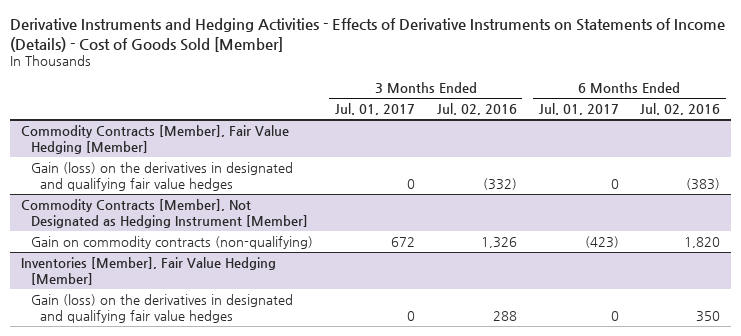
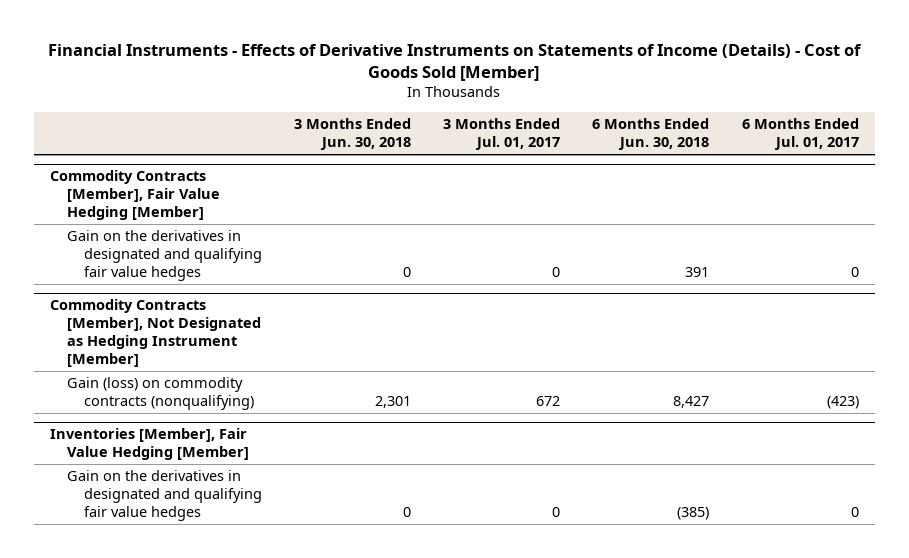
- Derivative Instruments and Hedging Activities - Effects of Derivative Instruments on Statements of Income (Details) - Cost of Goods Sold [Member]
+ Financial Instruments - Effects of Derivative Instruments on Statements of Income (Details) - Cost of Goods Sold [Member]
- | 3 Months Ended Jul. 01, 2017 | 3 Months Ended Jul. 02, 2016 | 6 Months Ended Jul. 01, 2017 | 6 Months Ended Jul. 02, 2016
+ | 3 Months Ended Jun. 30, 2018 | 3 Months Ended Jul. 01, 2017 | 6 Months Ended Jun. 30, 2018 | 6 Months Ended Jul. 01, 2017
@ Commodity Contracts [Member], Fair Value Hedging [Member]
- Gain (loss) on the derivatives in designated and qualifying fair value hedges | 0 | (332) | 0 | (383)
+ Gain on the derivatives in designated and qualifying fair value hedges | 0 | 0 | 391 | 0
@ Commodity Contracts [Member], Not Designated as Hedging Instrument [Member]
- Gain on commodity contracts (non-qualifying) | 672 | 1,326 | (423) | 1,820
+ Gain (loss) on commodity contracts (nonqualifying) | 2,301 | 672 | 8,427 | (423)
@ Inventories [Member], Fair Value Hedging [Member]
- Gain (loss) on the derivatives in designated and qualifying fair value hedges | 0 | 288 | 0 | 350
+ Gain on the derivatives in designated and qualifying fair value hedges | 0 | 0 | (385) | 0

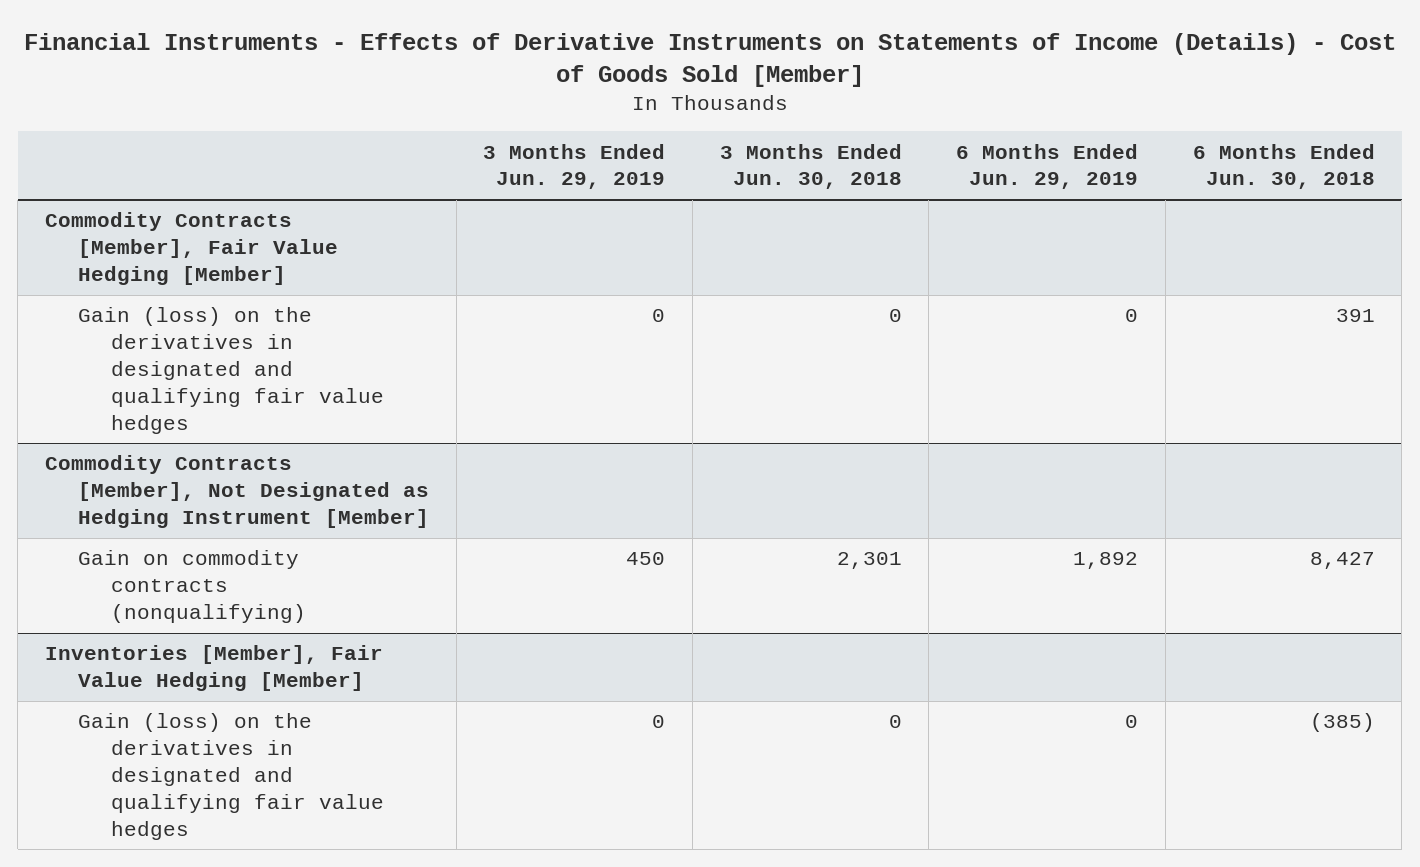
- | 3 Months Ended Jun. 30, 2018 | 3 Months Ended Jul. 01, 2017 | 6 Months Ended Jun. 30, 2018 | 6 Months Ended Jul. 01, 2017
+ | 3 Months Ended Jun. 29, 2019 | 3 Months Ended Jun. 30, 2018 | 6 Months Ended Jun. 29, 2019 | 6 Months Ended Jun. 30, 2018
@ Commodity Contracts [Member], Fair Value Hedging [Member]
- Gain on the derivatives in designated and qualifying fair value hedges | 0 | 0 | 391 | 0
+ Gain (loss) on the derivatives in designated and qualifying fair value hedges | 0 | 0 | 0 | 391
@ Commodity Contracts [Member], Not Designated as Hedging Instrument [Member]
- Gain (loss) on commodity contracts (nonqualifying) | 2,301 | 672 | 8,427 | (423)
+ Gain on commodity contracts (nonqualifying) | 450 | 2,301 | 1,892 | 8,427
@ Inventories [Member], Fair Value Hedging [Member]
- Gain on the derivatives in designated and qualifying fair value hedges | 0 | 0 | (385) | 0
+ Gain (loss) on the derivatives in designated and qualifying fair value hedges | 0 | 0 | 0 | (385)

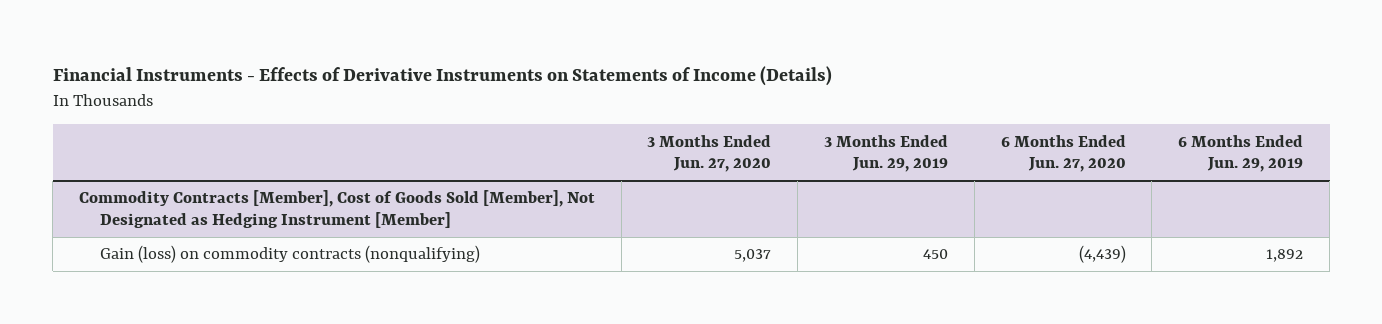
- Financial Instruments - Effects of Derivative Instruments on Statements of Income (Details) - Cost of Goods Sold [Member]
+ Financial Instruments - Effects of Derivative Instruments on Statements of Income (Details)
- | 3 Months Ended Jun. 29, 2019 | 3 Months Ended Jun. 30, 2018 | 6 Months Ended Jun. 29, 2019 | 6 Months Ended Jun. 30, 2018
+ | 3 Months Ended Jun. 27, 2020 | 3 Months Ended Jun. 29, 2019 | 6 Months Ended Jun. 27, 2020 | 6 Months Ended Jun. 29, 2019
- Commodity Contracts [Member], Fair Value Hedging [Member]
- Gain (loss) on the derivatives in designated and qualifying fair value hedges | 0 | 0 | 0 | 391
- Commodity Contracts [Member], Not Designated as Hedging Instrument [Member]
- Gain on commodity contracts (nonqualifying) | 450 | 2,301 | 1,892 | 8,427
- Inventories [Member], Fair Value Hedging [Member]
- Gain (loss) on the derivatives in designated and qualifying fair value hedges | 0 | 0 | 0 | (385)
+ Commodity Contracts [Member], Cost of Goods Sold [Member], Not Designated as Hedging Instrument [Member]
+ Gain (loss) on commodity contracts (nonqualifying) | 5,037 | 450 | (4,439) | 1,892

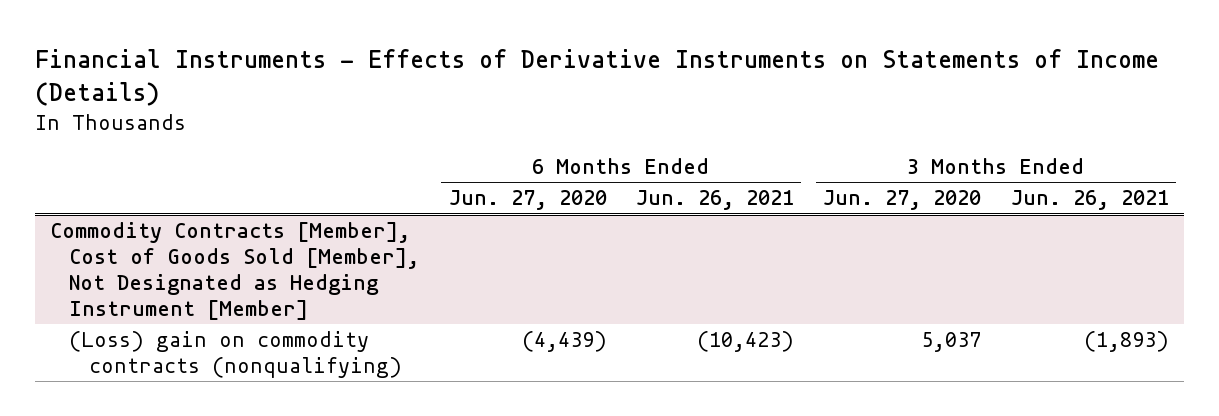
- | 3 Months Ended Jun. 27, 2020 | 3 Months Ended Jun. 29, 2019 | 6 Months Ended Jun. 27, 2020 | 6 Months Ended Jun. 29, 2019
+ | 6 Months Ended Jun. 27, 2020 | 6 Months Ended Jun. 26, 2021 | 3 Months Ended Jun. 27, 2020 | 3 Months Ended Jun. 26, 2021
@ Commodity Contracts [Member], Cost of Goods Sold [Member], Not Designated as Hedging Instrument [Member]
- Gain (loss) on commodity contracts (nonqualifying) | 5,037 | 450 | (4,439) | 1,892
+ (Loss) gain on commodity contracts (nonqualifying) | (4,439) | (10,423) | 5,037 | (1,893)

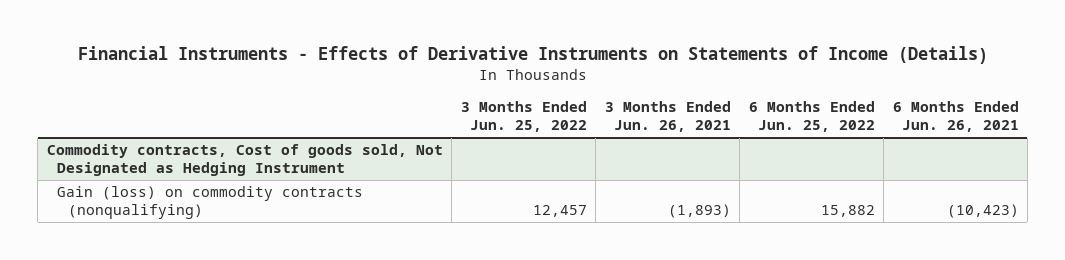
- | 6 Months Ended Jun. 27, 2020 | 6 Months Ended Jun. 26, 2021 | 3 Months Ended Jun. 27, 2020 | 3 Months Ended Jun. 26, 2021
+ | 3 Months Ended Jun. 25, 2022 | 3 Months Ended Jun. 26, 2021 | 6 Months Ended Jun. 25, 2022 | 6 Months Ended Jun. 26, 2021
- Commodity Contracts [Member], Cost of Goods Sold [Member], Not Designated as Hedging Instrument [Member]
- (Loss) gain on commodity contracts (nonqualifying) | (4,439) | (10,423) | 5,037 | (1,893)
+ Commodity contracts, Cost of goods sold, Not Designated as Hedging Instrument
+ Gain (loss) on commodity contracts (nonqualifying) | 12,457 | (1,893) | 15,882 | (10,423)

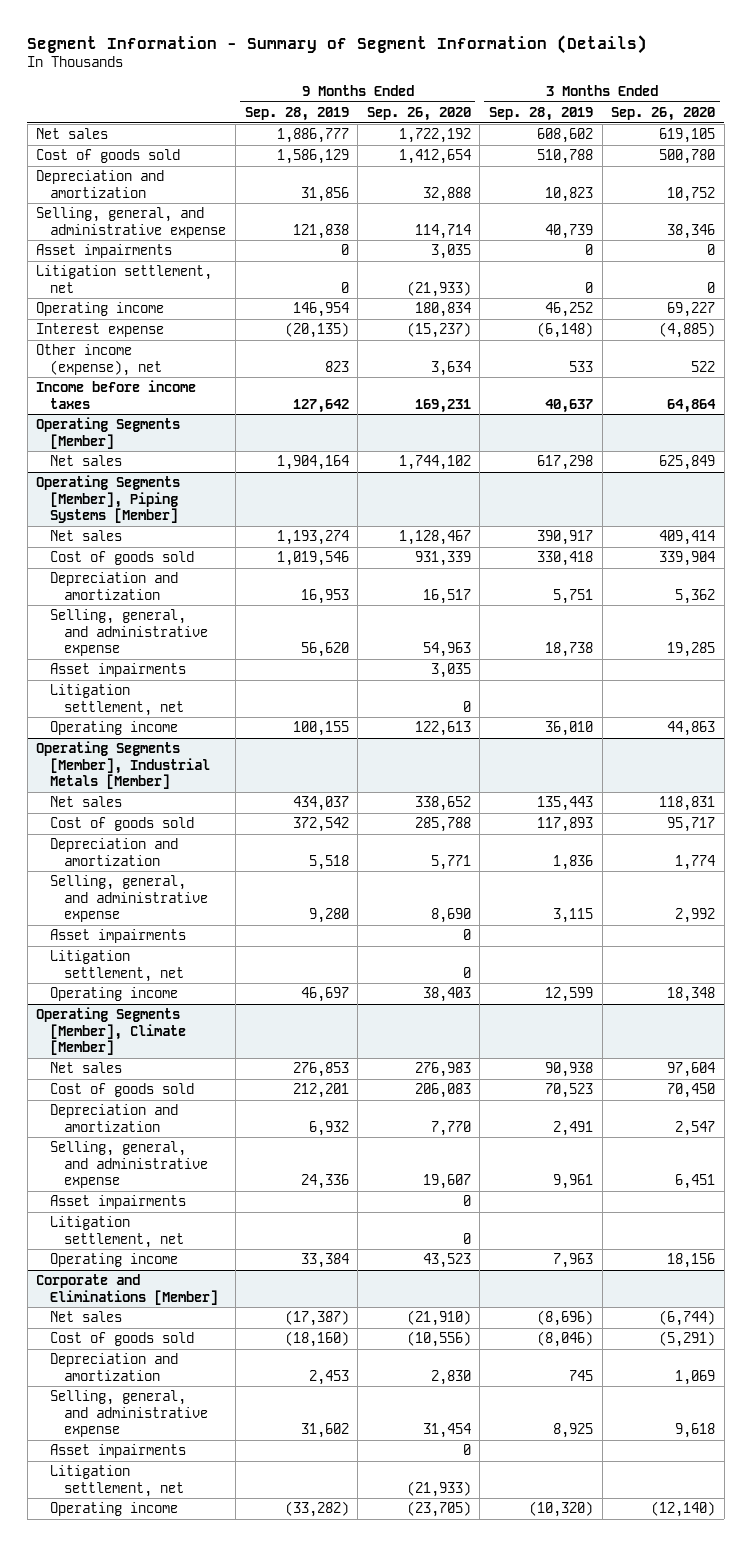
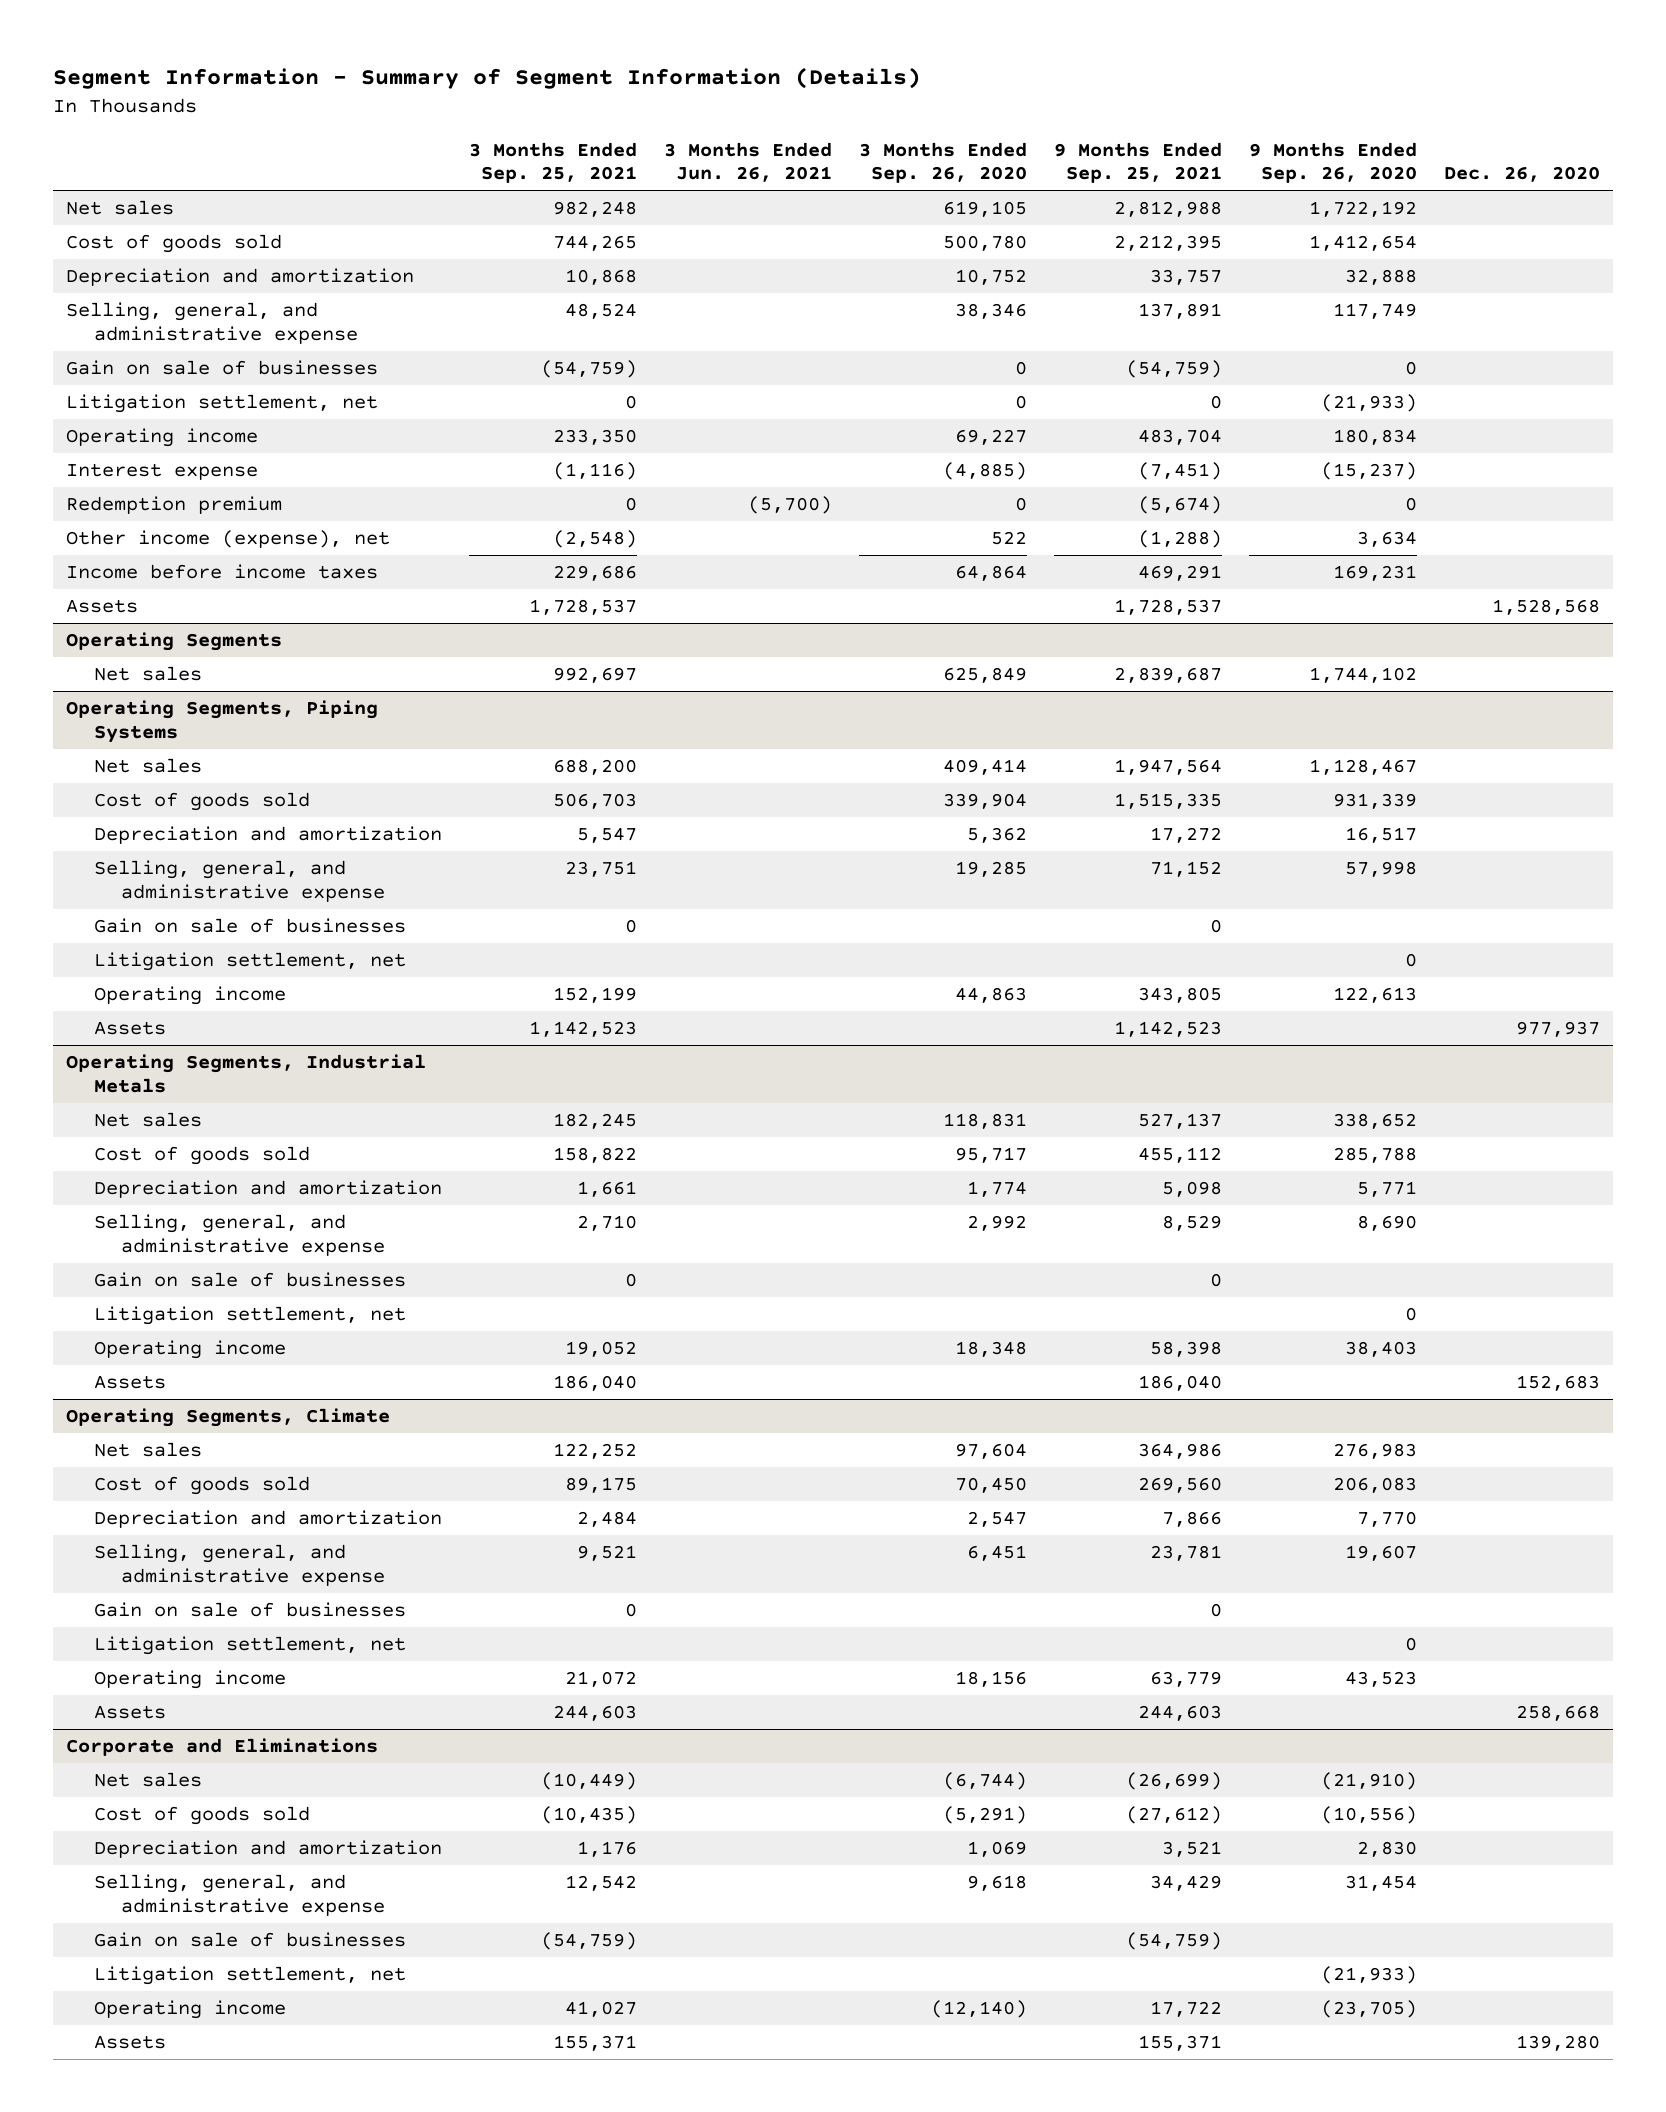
- | 9 Months Ended Sep. 28, 2019 | 9 Months Ended Sep. 26, 2020 | 3 Months Ended Sep. 28, 2019 | 3 Months Ended Sep. 26, 2020
+ | 3 Months Ended Sep. 25, 2021 | 3 Months Ended Jun. 26, 2021 | 3 Months Ended Sep. 26, 2020 | 9 Months Ended Sep. 25, 2021 | 9 Months Ended Sep. 26, 2020 | Dec. 26, 2020
- Selling, general, and administrative expense | 121,838 | 114,714 | 40,739 | 38,346
- Asset impairments | 0 | 3,035 | 0 | 0
+ Selling, general, and administrative expense | 48,524 | | 38,346 | 137,891 | 117,749 |
+ Gain on sale of businesses | (54,759) | | 0 | (54,759) | 0 |
+ Redemption premium | 0 | (5,700) | 0 | (5,674) | 0 |
- Operating Segments [Member]
+ Assets | 1,728,537 | | | 1,728,537 | | 1,528,568
+ Operating Segments
- Operating Segments [Member], Piping Systems [Member]
+ Operating Segments, Piping Systems
- Selling, general, and administrative expense | 56,620 | 54,963 | 18,738 | 19,285
- Asset impairments | | 3,035 | |
+ Selling, general, and administrative expense | 23,751 | | 19,285 | 71,152 | 57,998 |
+ Gain on sale of businesses | 0 | | | 0 | |
- Operating Segments [Member], Industrial Metals [Member]
+ Assets | 1,142,523 | | | 1,142,523 | | 977,937
+ Operating Segments, Industrial Metals
- Asset impairments | | 0 | |
+ Gain on sale of businesses | 0 | | | 0 | |
- Operating Segments [Member], Climate [Member]
+ Assets | 186,040 | | | 186,040 | | 152,683
+ Operating Segments, Climate
- Asset impairments | | 0 | |
+ Gain on sale of businesses | 0 | | | 0 | |
- Corporate and Eliminations [Member]
+ Assets | 244,603 | | | 244,603 | | 258,668
+ Corporate and Eliminations
- Asset impairments | | 0 | |
+ Gain on sale of businesses | (54,759) | | | (54,759) | |
+ Assets | 155,371 | | | 155,371 | | 139,280

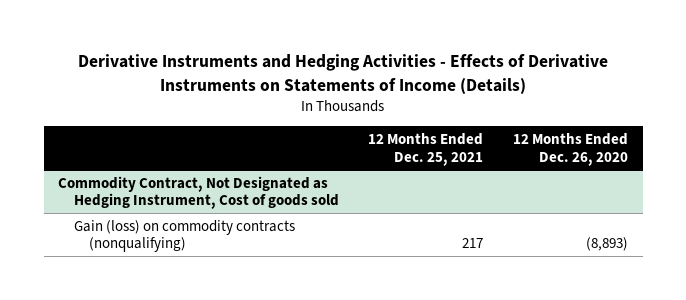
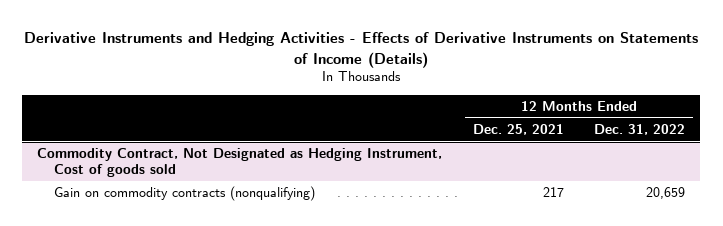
- | 12 Months Ended Dec. 25, 2021 | 12 Months Ended Dec. 26, 2020
+ | 12 Months Ended Dec. 25, 2021 | 12 Months Ended Dec. 31, 2022
@ Commodity Contract, Not Designated as Hedging Instrument, Cost of goods sold
- Gain (loss) on commodity contracts (nonqualifying) | 217 | (8,893)
+ Gain on commodity contracts (nonqualifying) | 217 | 20,659

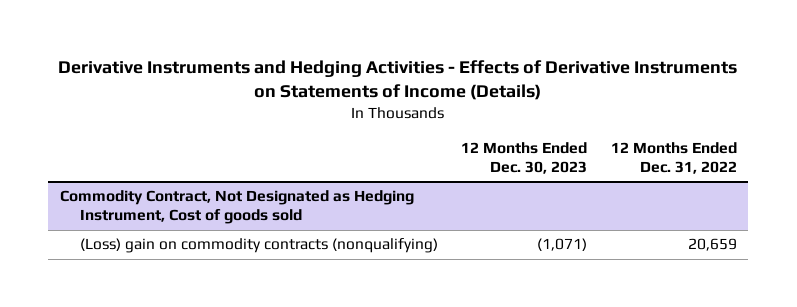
- | 12 Months Ended Dec. 25, 2021 | 12 Months Ended Dec. 31, 2022
+ | 12 Months Ended Dec. 30, 2023 | 12 Months Ended Dec. 31, 2022
@ Commodity Contract, Not Designated as Hedging Instrument, Cost of goods sold
- Gain on commodity contracts (nonqualifying) | 217 | 20,659
+ (Loss) gain on commodity contracts (nonqualifying) | (1,071) | 20,659

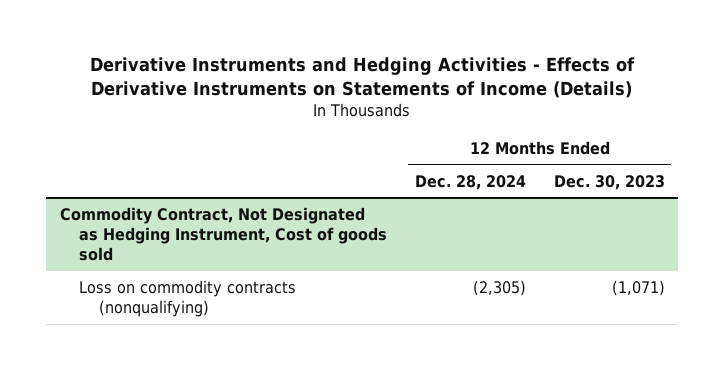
- | 12 Months Ended Dec. 30, 2023 | 12 Months Ended Dec. 31, 2022
+ | 12 Months Ended Dec. 28, 2024 | 12 Months Ended Dec. 30, 2023
@ Commodity Contract, Not Designated as Hedging Instrument, Cost of goods sold
- (Loss) gain on commodity contracts (nonqualifying) | (1,071) | 20,659
+ Loss on commodity contracts (nonqualifying) | (2,305) | (1,071)

